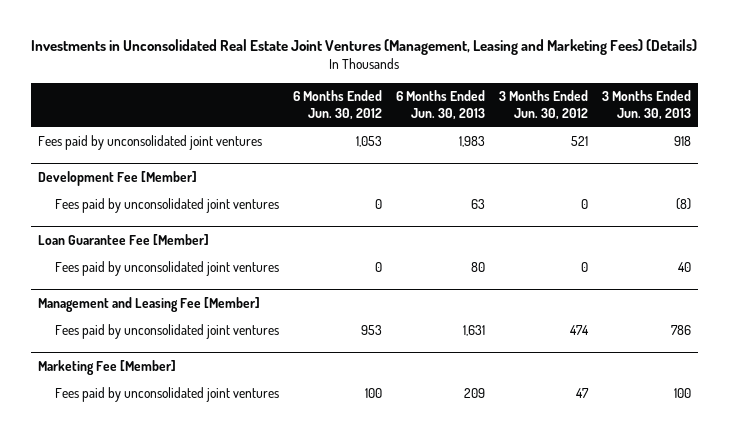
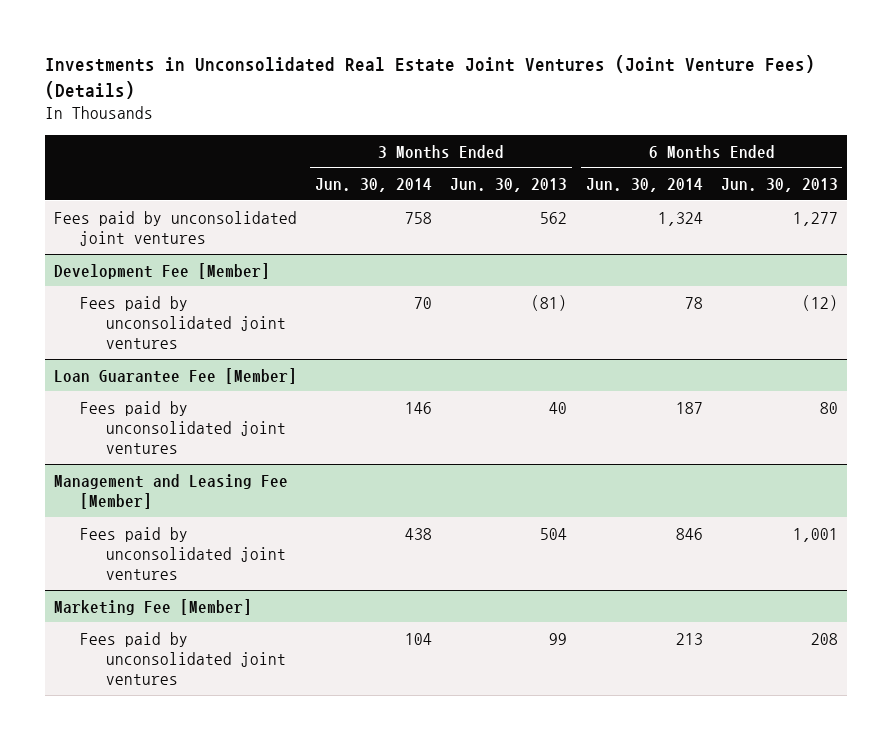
- Investments in Unconsolidated Real Estate Joint Ventures (Management, Leasing and Marketing Fees) (Details)
+ Investments in Unconsolidated Real Estate Joint Ventures (Joint Venture Fees) (Details)
- | 6 Months Ended Jun. 30, 2012 | 6 Months Ended Jun. 30, 2013 | 3 Months Ended Jun. 30, 2012 | 3 Months Ended Jun. 30, 2013
+ | 3 Months Ended Jun. 30, 2014 | 3 Months Ended Jun. 30, 2013 | 6 Months Ended Jun. 30, 2014 | 6 Months Ended Jun. 30, 2013
- Fees paid by unconsolidated joint ventures | 1,053 | 1,983 | 521 | 918
+ Fees paid by unconsolidated joint ventures | 758 | 562 | 1,324 | 1,277
@ Development Fee [Member]
- Fees paid by unconsolidated joint ventures | 0 | 63 | 0 | (8)
+ Fees paid by unconsolidated joint ventures | 70 | (81) | 78 | (12)
@ Management and Leasing Fee [Member]
- Fees paid by unconsolidated joint ventures | 953 | 1,631 | 474 | 786
+ Fees paid by unconsolidated joint ventures | 438 | 504 | 846 | 1,001
@ Marketing Fee [Member]
- Fees paid by unconsolidated joint ventures | 100 | 209 | 47 | 100
+ Fees paid by unconsolidated joint ventures | 104 | 99 | 213 | 208

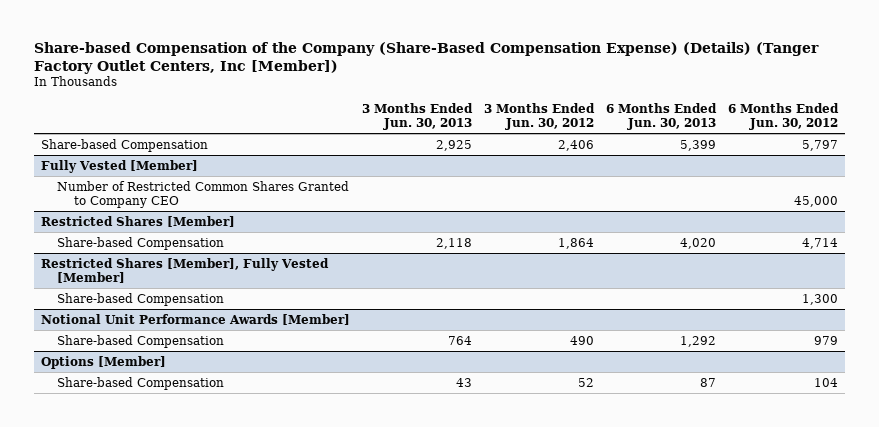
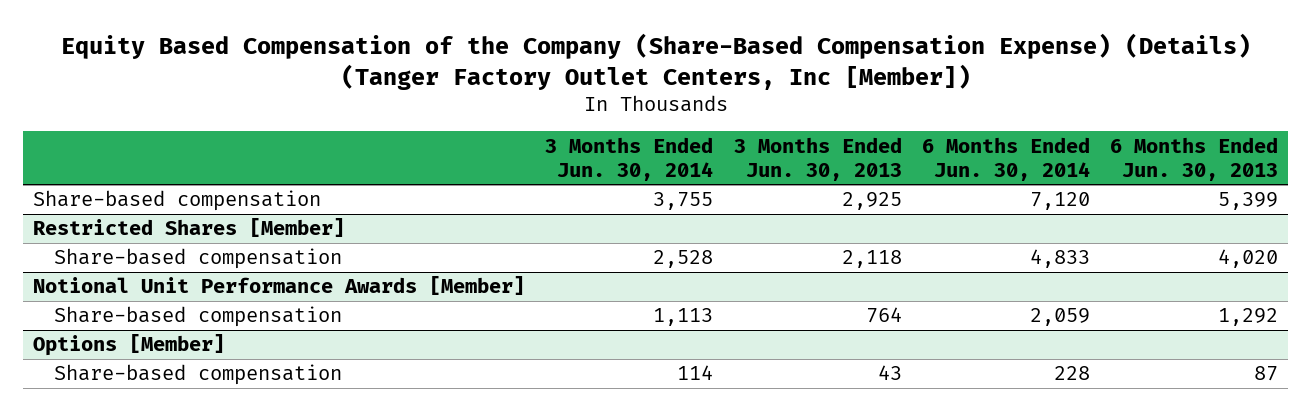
- Share-based Compensation of the Company (Share-Based Compensation Expense) (Details) (Tanger Factory Outlet Centers, Inc [Member])
+ Equity Based Compensation of the Company (Share-Based Compensation Expense) (Details) (Tanger Factory Outlet Centers, Inc [Member])
- | 3 Months Ended Jun. 30, 2013 | 3 Months Ended Jun. 30, 2012 | 6 Months Ended Jun. 30, 2013 | 6 Months Ended Jun. 30, 2012
+ | 3 Months Ended Jun. 30, 2014 | 3 Months Ended Jun. 30, 2013 | 6 Months Ended Jun. 30, 2014 | 6 Months Ended Jun. 30, 2013
- Share-based Compensation | 2,925 | 2,406 | 5,399 | 5,797
- Fully Vested [Member]
- Number of Restricted Common Shares Granted to Company CEO | | | | 45,000
+ Share-based compensation | 3,755 | 2,925 | 7,120 | 5,399
@ Restricted Shares [Member]
- Share-based Compensation | 2,118 | 1,864 | 4,020 | 4,714
- Restricted Shares [Member], Fully Vested [Member]
- Share-based Compensation | | | | 1,300
@ Restricted Shares [Member]
+ Share-based compensation | 2,528 | 2,118 | 4,833 | 4,020
@ Notional Unit Performance Awards [Member]
- Share-based Compensation | 764 | 490 | 1,292 | 979
+ Share-based compensation | 1,113 | 764 | 2,059 | 1,292
@ Options [Member]
- Share-based Compensation | 43 | 52 | 87 | 104
+ Share-based compensation | 114 | 43 | 228 | 87

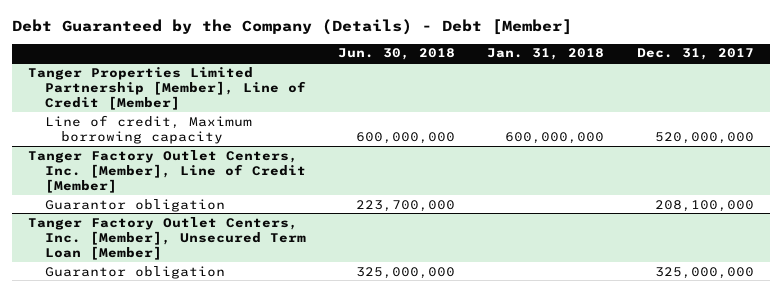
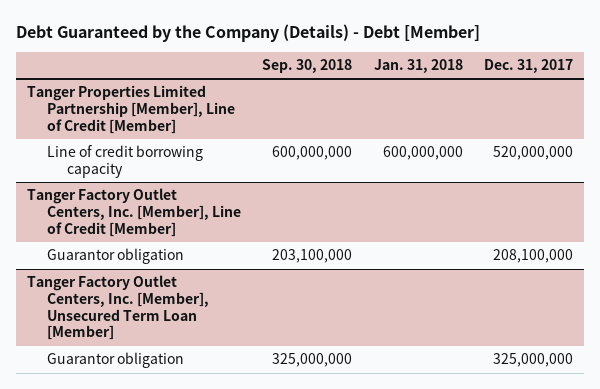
- | Jun. 30, 2018 | Jan. 31, 2018 | Dec. 31, 2017
+ | Sep. 30, 2018 | Jan. 31, 2018 | Dec. 31, 2017
@ Tanger Properties Limited Partnership [Member], Line of Credit [Member]
- Line of credit, Maximum borrowing capacity | 600,000,000 | 600,000,000 | 520,000,000
+ Line of credit borrowing capacity | 600,000,000 | 600,000,000 | 520,000,000

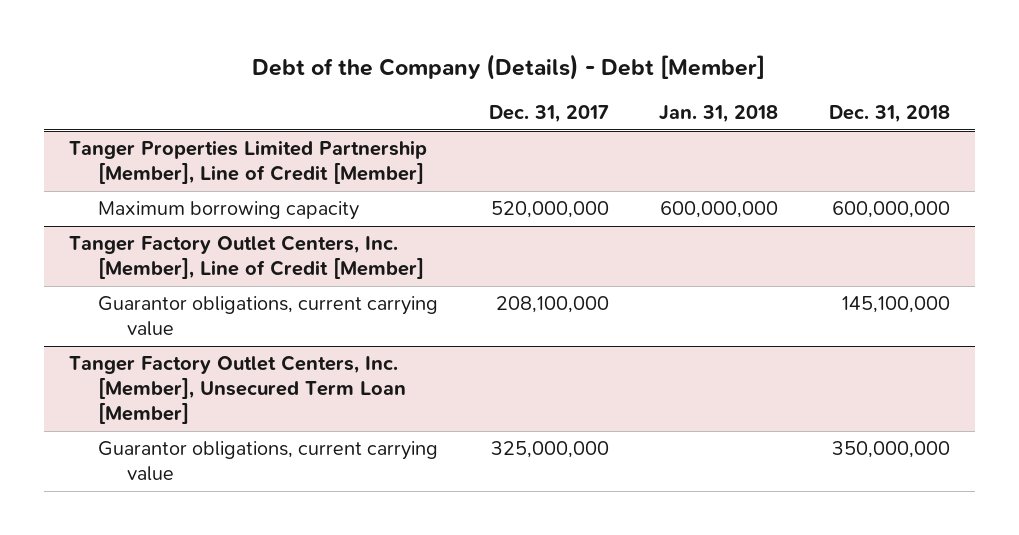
- Debt Guaranteed by the Company (Details) - Debt [Member]
+ Debt of the Company (Details) - Debt [Member]
- | Sep. 30, 2018 | Jan. 31, 2018 | Dec. 31, 2017
+ | Dec. 31, 2017 | Jan. 31, 2018 | Dec. 31, 2018
@ Tanger Properties Limited Partnership [Member], Line of Credit [Member]
- Line of credit borrowing capacity | 600,000,000 | 600,000,000 | 520,000,000
+ Maximum borrowing capacity | 520,000,000 | 600,000,000 | 600,000,000
@ Tanger Factory Outlet Centers, Inc. [Member], Line of Credit [Member]
- Guarantor obligation | 203,100,000 | | 208,100,000
+ Guarantor obligations, current carrying value | 208,100,000 | | 145,100,000
@ Tanger Factory Outlet Centers, Inc. [Member], Unsecured Term Loan [Member]
- Guarantor obligation | 325,000,000 | | 325,000,000
+ Guarantor obligations, current carrying value | 325,000,000 | | 350,000,000

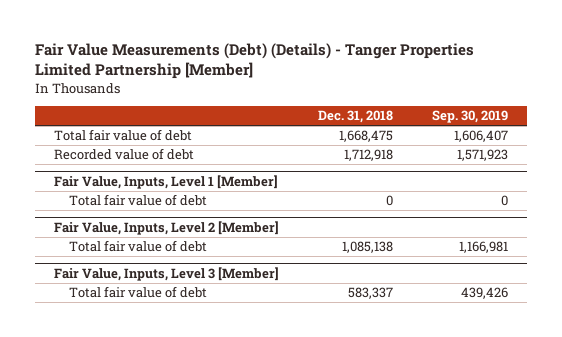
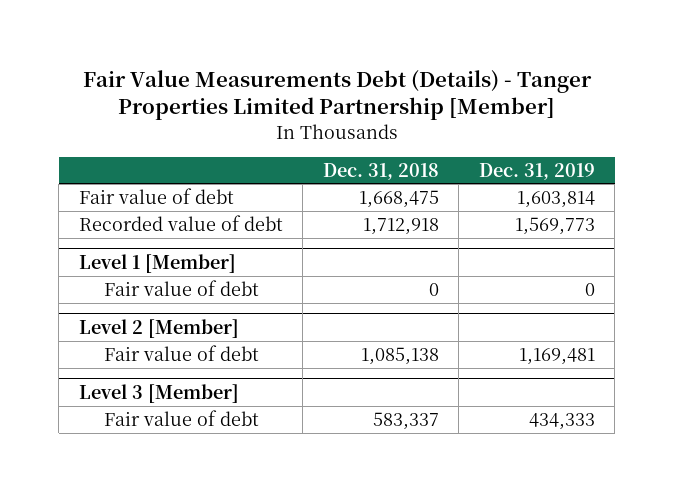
- Fair Value Measurements (Debt) (Details) - Tanger Properties Limited Partnership [Member]
+ Fair Value Measurements Debt (Details) - Tanger Properties Limited Partnership [Member]
- | Dec. 31, 2018 | Sep. 30, 2019
+ | Dec. 31, 2018 | Dec. 31, 2019
- Total fair value of debt | 1,668,475 | 1,606,407
+ Fair value of debt | 1,668,475 | 1,603,814
- Fair Value, Inputs, Level 1 [Member]
- Total fair value of debt | 0 | 0
- Fair Value, Inputs, Level 2 [Member]
- Total fair value of debt | 1,085,138 | 1,166,981
- Fair Value, Inputs, Level 3 [Member]
- Total fair value of debt | 583,337 | 439,426
+ Level 1 [Member]
+ Fair value of debt | 0 | 0
+ Level 2 [Member]
+ Fair value of debt | 1,085,138 | 1,169,481
+ Level 3 [Member]
+ Fair value of debt | 583,337 | 434,333

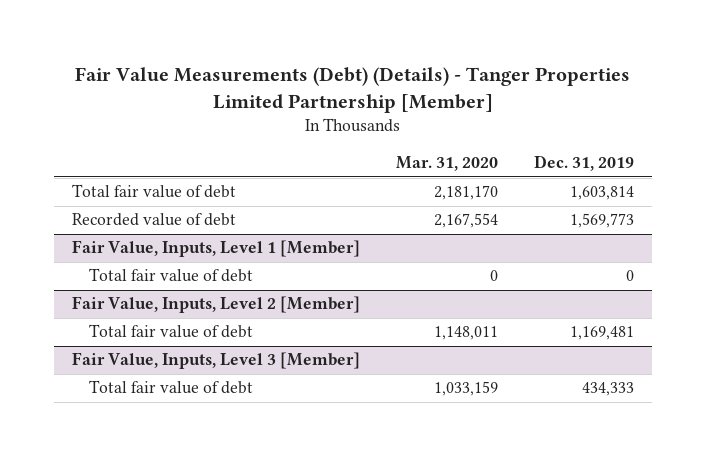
- Fair Value Measurements Debt (Details) - Tanger Properties Limited Partnership [Member]
+ Fair Value Measurements (Debt) (Details) - Tanger Properties Limited Partnership [Member]
- | Dec. 31, 2018 | Dec. 31, 2019
+ | Mar. 31, 2020 | Dec. 31, 2019
- Fair value of debt | 1,668,475 | 1,603,814
+ Total fair value of debt | 2,181,170 | 1,603,814
- Level 1 [Member]
- Fair value of debt | 0 | 0
- Level 2 [Member]
- Fair value of debt | 1,085,138 | 1,169,481
- Level 3 [Member]
- Fair value of debt | 583,337 | 434,333
+ Fair Value, Inputs, Level 1 [Member]
+ Total fair value of debt | 0 | 0
+ Fair Value, Inputs, Level 2 [Member]
+ Total fair value of debt | 1,148,011 | 1,169,481
+ Fair Value, Inputs, Level 3 [Member]
+ Total fair value of debt | 1,033,159 | 434,333

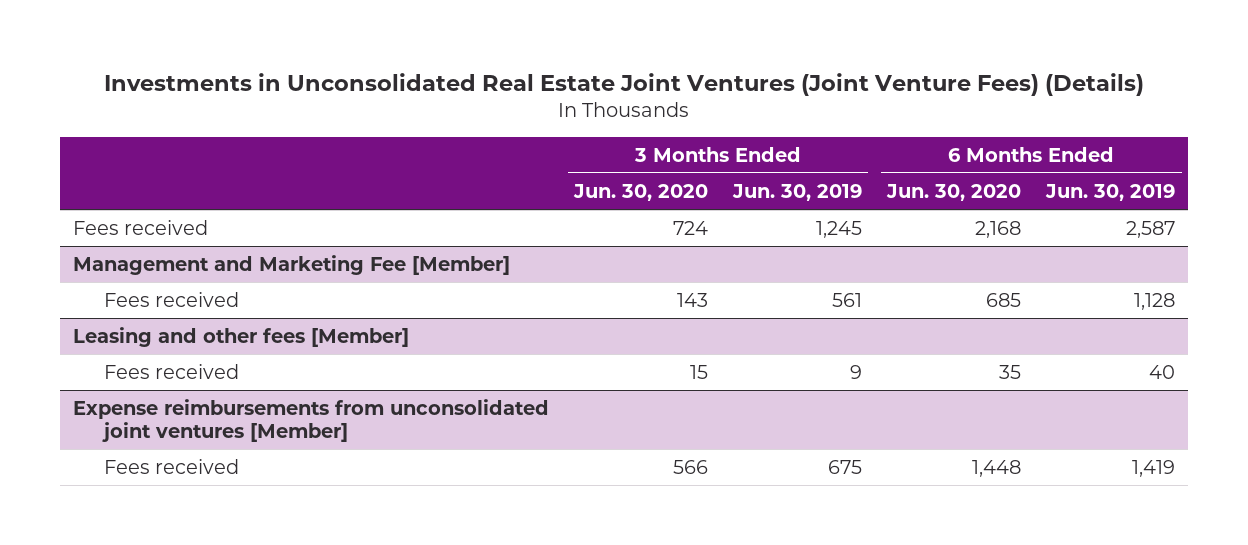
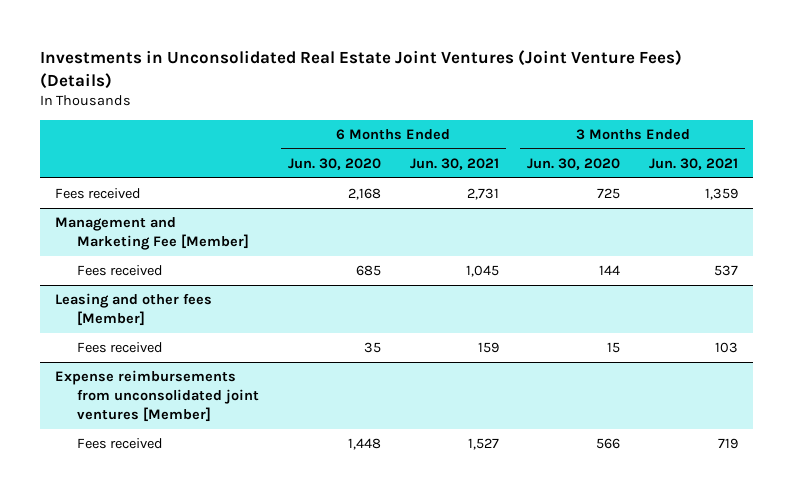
- | 3 Months Ended Jun. 30, 2020 | 3 Months Ended Jun. 30, 2019 | 6 Months Ended Jun. 30, 2020 | 6 Months Ended Jun. 30, 2019
+ | 6 Months Ended Jun. 30, 2020 | 6 Months Ended Jun. 30, 2021 | 3 Months Ended Jun. 30, 2020 | 3 Months Ended Jun. 30, 2021
- Fees received | 724 | 1,245 | 2,168 | 2,587
+ Fees received | 2,168 | 2,731 | 725 | 1,359
@ Management and Marketing Fee [Member]
- Fees received | 143 | 561 | 685 | 1,128
+ Fees received | 685 | 1,045 | 144 | 537

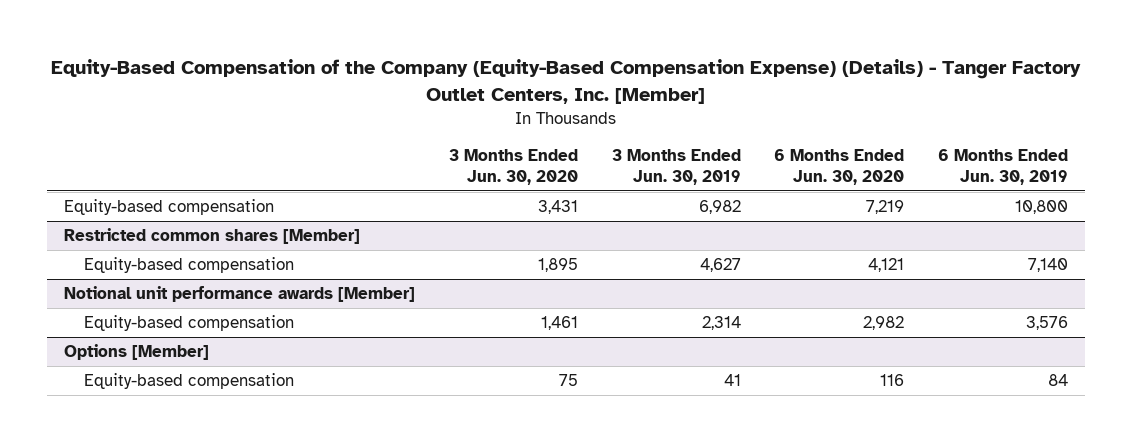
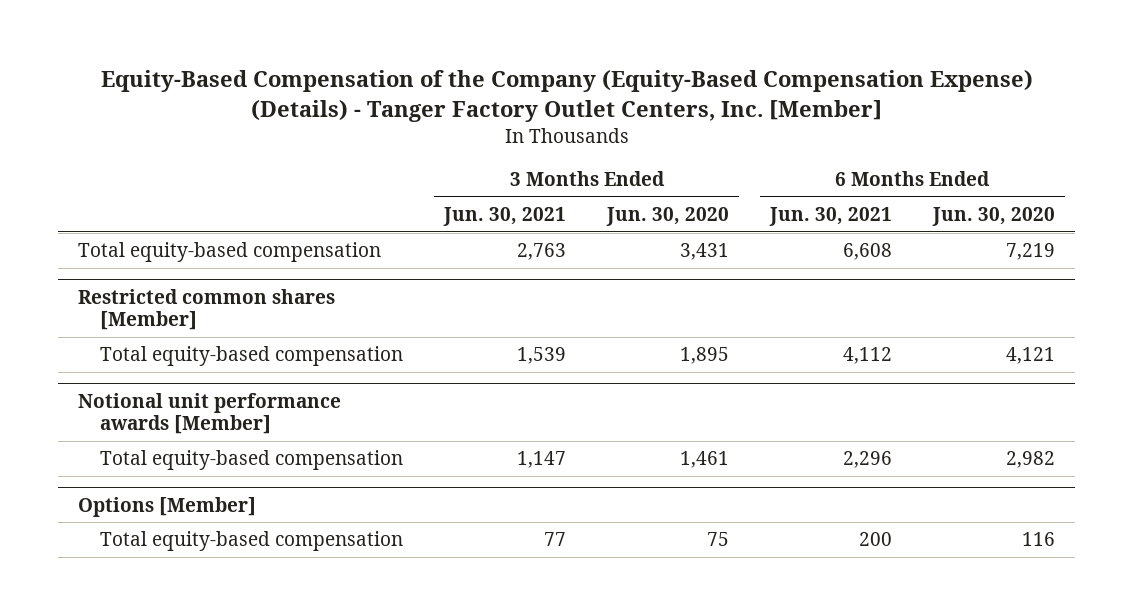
- | 3 Months Ended Jun. 30, 2020 | 3 Months Ended Jun. 30, 2019 | 6 Months Ended Jun. 30, 2020 | 6 Months Ended Jun. 30, 2019
+ | 3 Months Ended Jun. 30, 2021 | 3 Months Ended Jun. 30, 2020 | 6 Months Ended Jun. 30, 2021 | 6 Months Ended Jun. 30, 2020
- Equity-based compensation | 3,431 | 6,982 | 7,219 | 10,800
+ Total equity-based compensation | 2,763 | 3,431 | 6,608 | 7,219
@ Restricted common shares [Member]
- Equity-based compensation | 1,895 | 4,627 | 4,121 | 7,140
+ Total equity-based compensation | 1,539 | 1,895 | 4,112 | 4,121
@ Notional unit performance awards [Member]
- Equity-based compensation | 1,461 | 2,314 | 2,982 | 3,576
+ Total equity-based compensation | 1,147 | 1,461 | 2,296 | 2,982
@ Options [Member]
- Equity-based compensation | 75 | 41 | 116 | 84
+ Total equity-based compensation | 77 | 75 | 200 | 116

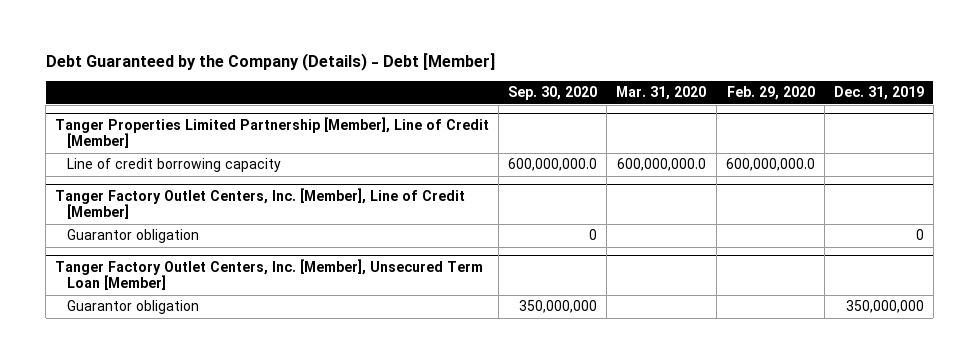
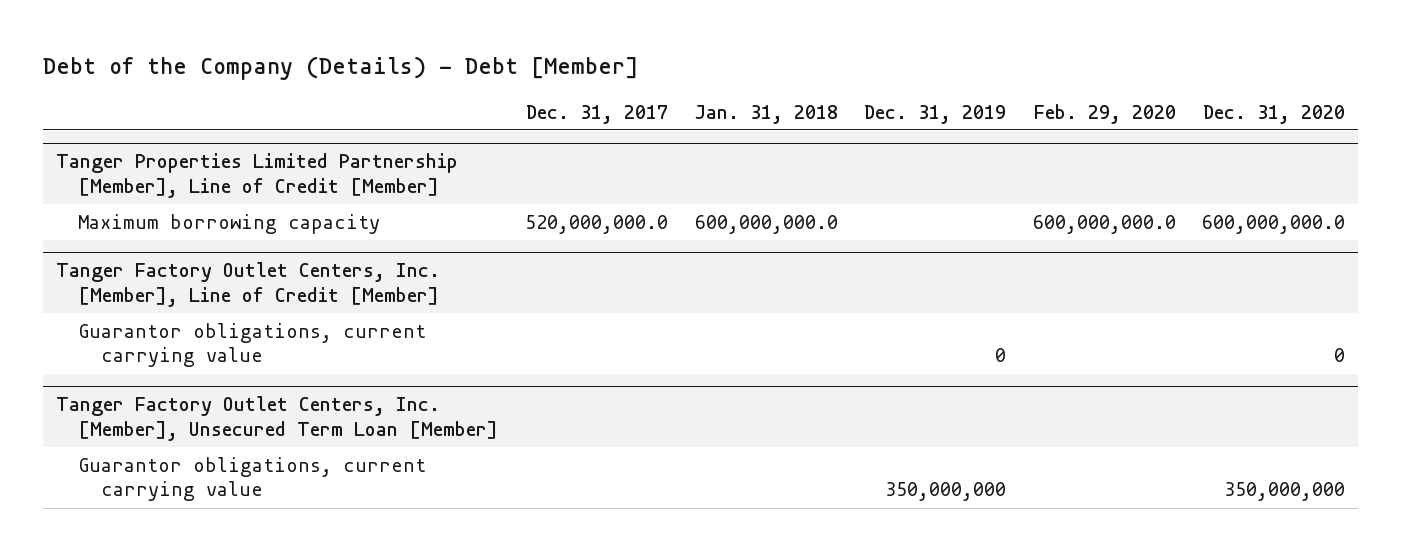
- Debt Guaranteed by the Company (Details) - Debt [Member]
+ Debt of the Company (Details) - Debt [Member]
- | Sep. 30, 2020 | Mar. 31, 2020 | Feb. 29, 2020 | Dec. 31, 2019
+ | Dec. 31, 2017 | Jan. 31, 2018 | Dec. 31, 2019 | Feb. 29, 2020 | Dec. 31, 2020
@ Tanger Properties Limited Partnership [Member], Line of Credit [Member]
- Line of credit borrowing capacity | 600,000,000.0 | 600,000,000.0 | 600,000,000.0 |
+ Maximum borrowing capacity | 520,000,000.0 | 600,000,000.0 | | 600,000,000.0 | 600,000,000.0
@ Tanger Factory Outlet Centers, Inc. [Member], Line of Credit [Member]
- Guarantor obligation | 0 | | | 0
+ Guarantor obligations, current carrying value | | | 0 | | 0
@ Tanger Factory Outlet Centers, Inc. [Member], Unsecured Term Loan [Member]
- Guarantor obligation | 350,000,000 | | | 350,000,000
+ Guarantor obligations, current carrying value | | | 350,000,000 | | 350,000,000

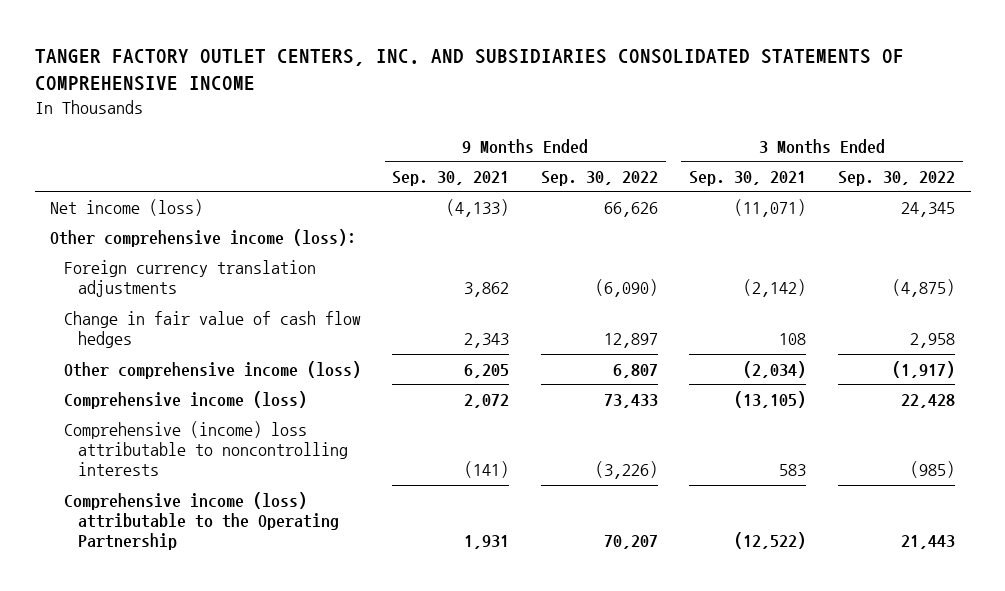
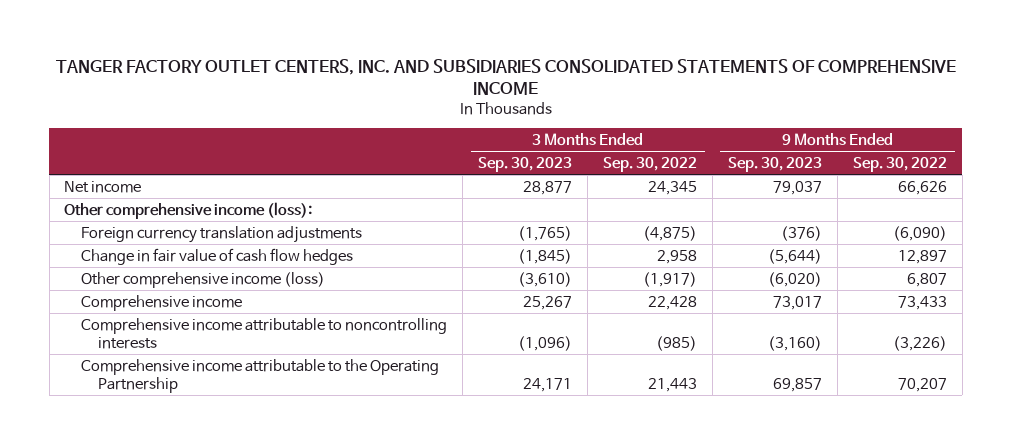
- | 9 Months Ended Sep. 30, 2021 | 9 Months Ended Sep. 30, 2022 | 3 Months Ended Sep. 30, 2021 | 3 Months Ended Sep. 30, 2022
+ | 3 Months Ended Sep. 30, 2023 | 3 Months Ended Sep. 30, 2022 | 9 Months Ended Sep. 30, 2023 | 9 Months Ended Sep. 30, 2022
- Net income (loss) | (4,133) | 66,626 | (11,071) | 24,345
+ Net income | 28,877 | 24,345 | 79,037 | 66,626
- Comprehensive income (loss) | 2,072 | 73,433 | (13,105) | 22,428
- Comprehensive (income) loss attributable to noncontrolling interests | (141) | (3,226) | 583 | (985)
- Comprehensive income (loss) attributable to the Operating Partnership | 1,931 | 70,207 | (12,522) | 21,443
+ Comprehensive income | 25,267 | 22,428 | 73,017 | 73,433
+ Comprehensive income attributable to noncontrolling interests | (1,096) | (985) | (3,160) | (3,226)
+ Comprehensive income attributable to the Operating Partnership | 24,171 | 21,443 | 69,857 | 70,207

